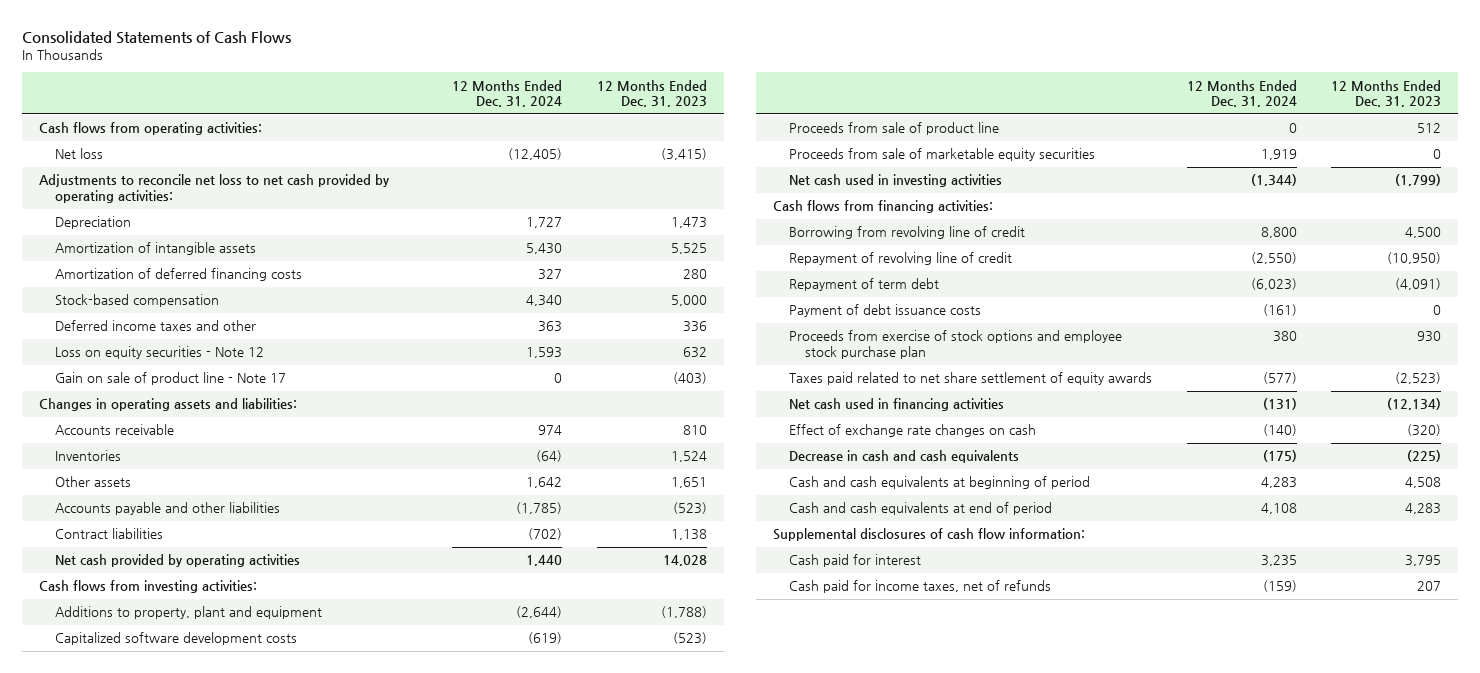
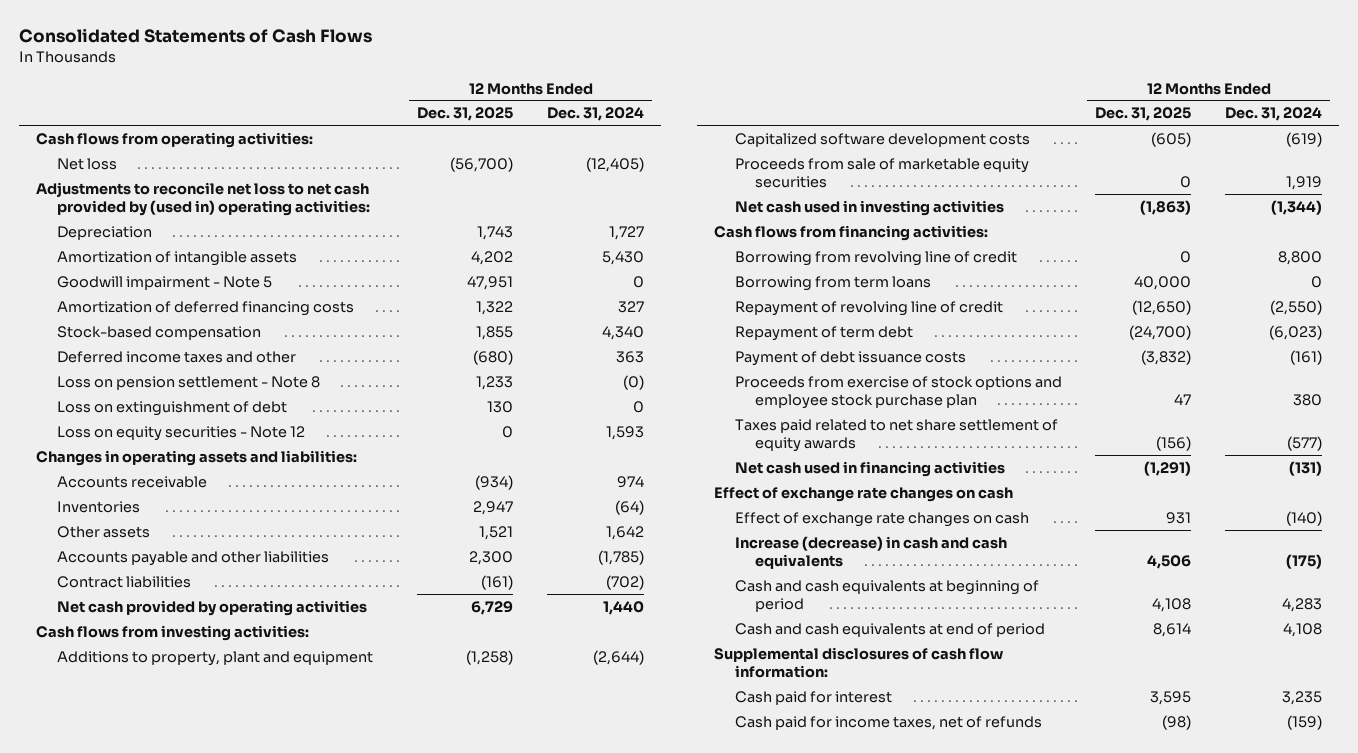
- | 12 Months Ended Dec. 31, 2024 | 12 Months Ended Dec. 31, 2023
+ | 12 Months Ended Dec. 31, 2025 | 12 Months Ended Dec. 31, 2024
- Adjustments to reconcile net loss to net cash provided by operating activities:
+ Adjustments to reconcile net loss to net cash provided by (used in) operating activities:
+ Goodwill impairment - Note 5 | 47,951 | 0
+ Loss on pension settlement - Note 8 | 1,233 | (0)
+ Loss on extinguishment of debt | 130 | 0
- Gain on sale of product line - Note 17 | 0 | (403)
- Proceeds from sale of product line | 0 | 512
+ Borrowing from term loans | 40,000 | 0
+ Effect of exchange rate changes on cash
- Decrease in cash and cash equivalents | (175) | (225)
+ Increase (decrease) in cash and cash equivalents | 4,506 | (175)

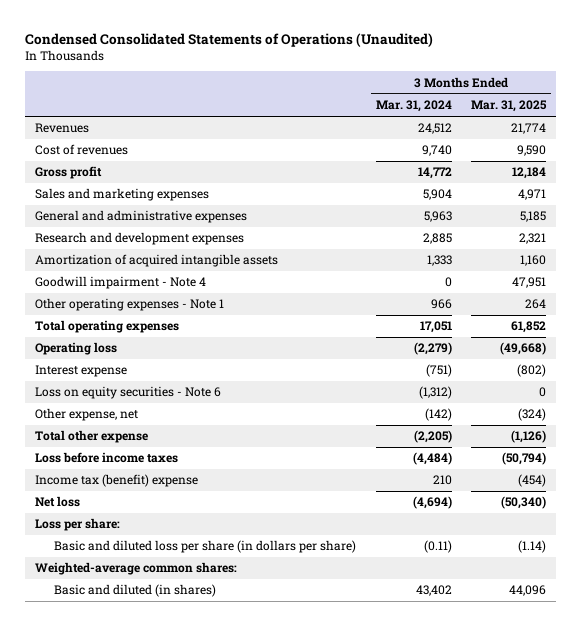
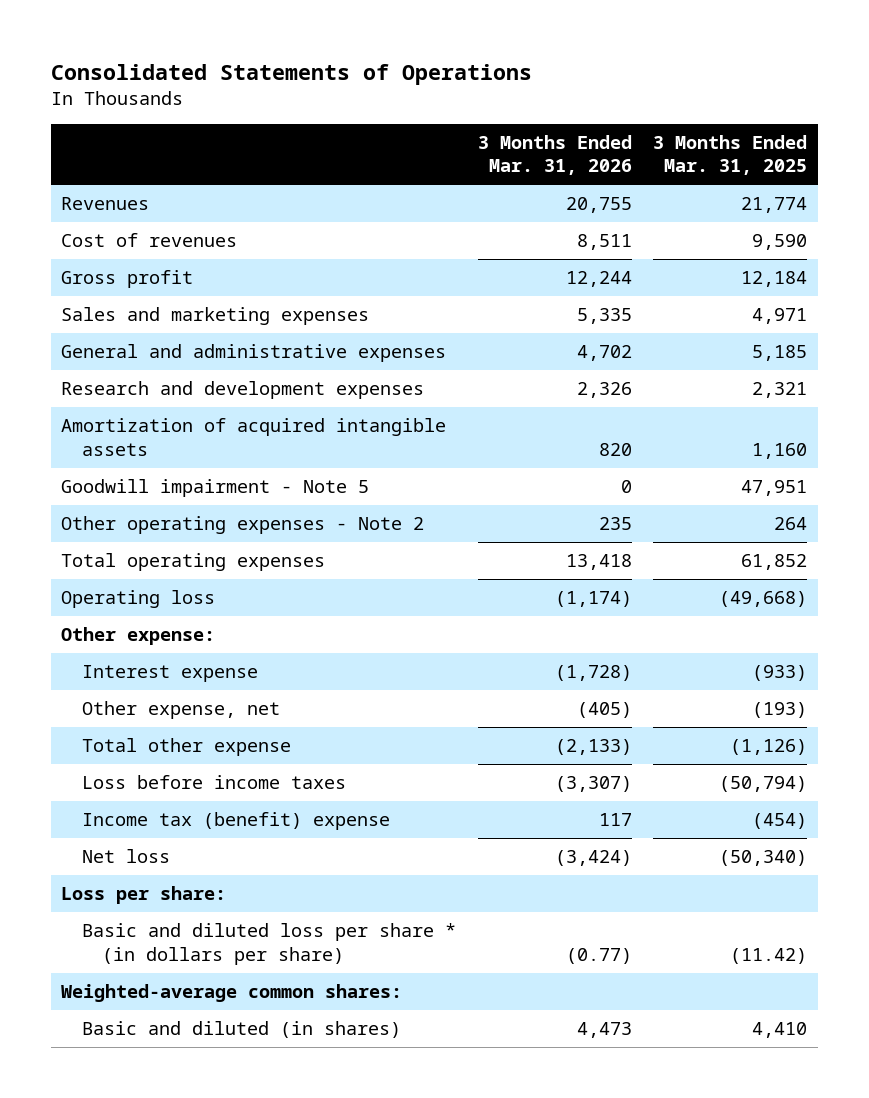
- Condensed Consolidated Statements of Operations (Unaudited)
+ Consolidated Statements of Operations
- | 3 Months Ended Mar. 31, 2024 | 3 Months Ended Mar. 31, 2025
+ | 3 Months Ended Mar. 31, 2026 | 3 Months Ended Mar. 31, 2025
- Goodwill impairment - Note 4 | 0 | 47,951
- Other operating expenses - Note 1 | 966 | 264
+ Goodwill impairment - Note 5 | 0 | 47,951
+ Other operating expenses - Note 2 | 235 | 264
- Interest expense | (751) | (802)
- Loss on equity securities - Note 6 | (1,312) | 0
- Other expense, net | (142) | (324)
+ Other expense:
+ Interest expense | (1,728) | (933)
+ Other expense, net | (405) | (193)
- Basic and diluted loss per share (in dollars per share) | (0.11) | (1.14)
+ Basic and diluted loss per share * (in dollars per share) | (0.77) | (11.42)
- Basic and diluted (in shares) | 43,402 | 44,096
+ Basic and diluted (in shares) | 4,473 | 4,410

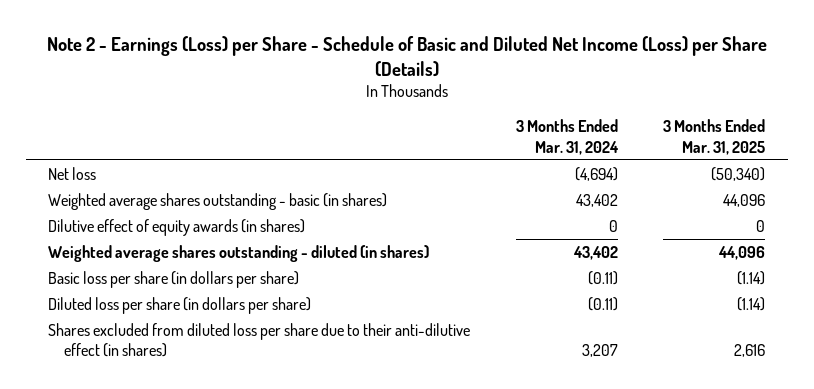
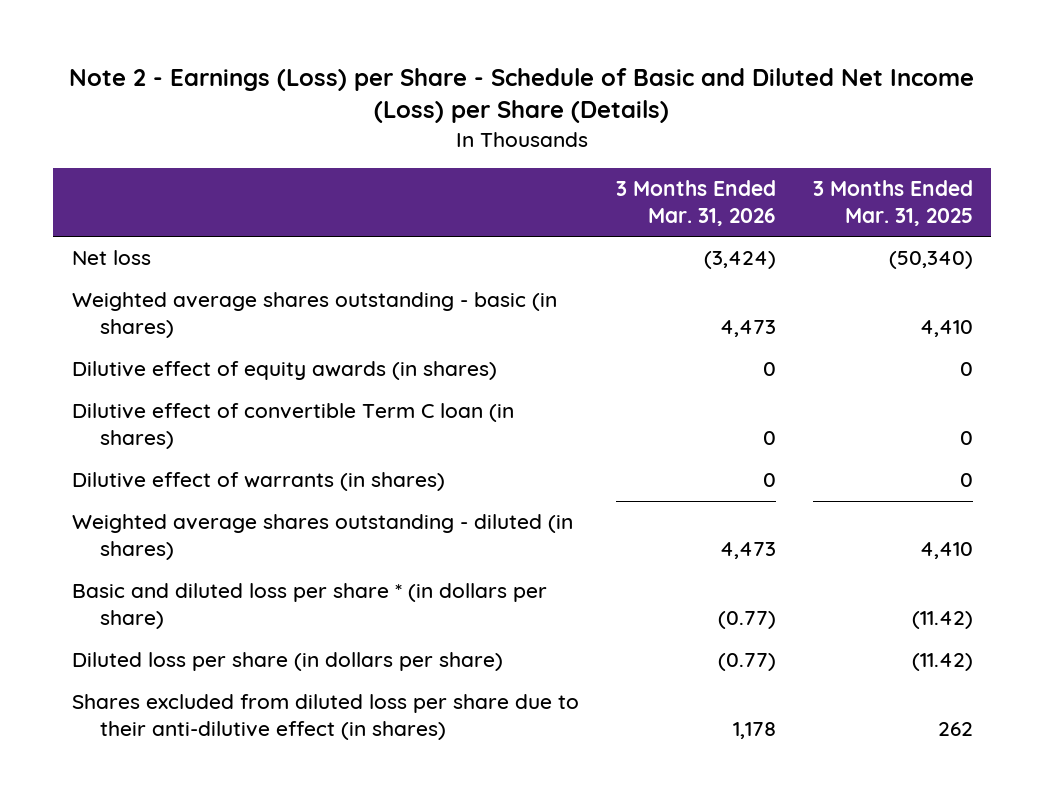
- | 3 Months Ended Mar. 31, 2024 | 3 Months Ended Mar. 31, 2025
+ | 3 Months Ended Mar. 31, 2026 | 3 Months Ended Mar. 31, 2025
- Weighted average shares outstanding - basic (in shares) | 43,402 | 44,096
+ Weighted average shares outstanding - basic (in shares) | 4,473 | 4,410
- Weighted average shares outstanding - diluted (in shares) | 43,402 | 44,096
- Basic loss per share (in dollars per share) | (0.11) | (1.14)
- Diluted loss per share (in dollars per share) | (0.11) | (1.14)
- Shares excluded from diluted loss per share due to their anti-dilutive effect (in shares) | 3,207 | 2,616
+ Dilutive effect of convertible Term C loan (in shares) | 0 | 0
+ Dilutive effect of warrants (in shares) | 0 | 0
+ Weighted average shares outstanding - diluted (in shares) | 4,473 | 4,410
+ Basic and diluted loss per share * (in dollars per share) | (0.77) | (11.42)
+ Diluted loss per share (in dollars per share) | (0.77) | (11.42)
+ Shares excluded from diluted loss per share due to their anti-dilutive effect (in shares) | 1,178 | 262

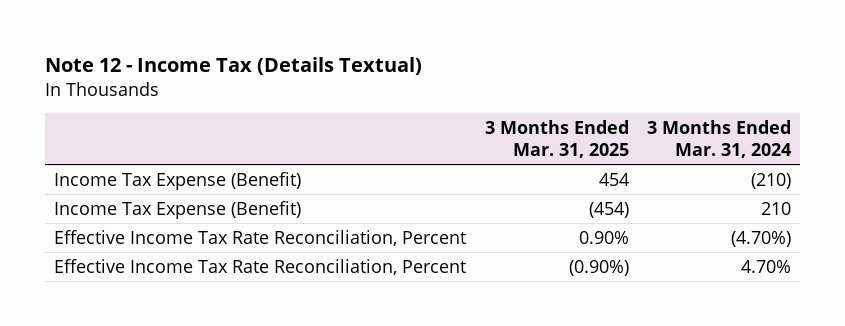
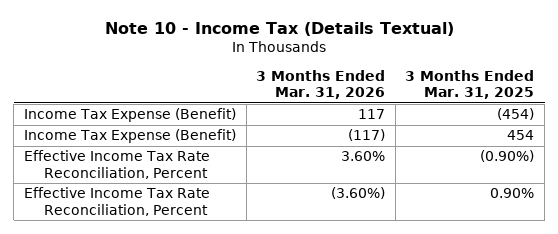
- Note 12 - Income Tax (Details Textual)
+ Note 10 - Income Tax (Details Textual)
- | 3 Months Ended Mar. 31, 2025 | 3 Months Ended Mar. 31, 2024
+ | 3 Months Ended Mar. 31, 2026 | 3 Months Ended Mar. 31, 2025
moved down: Income Tax Expense (Benefit) | (117) | 454
moved down: Effective Income Tax Rate Reconciliation, Percent | (3.60%) | 0.90%

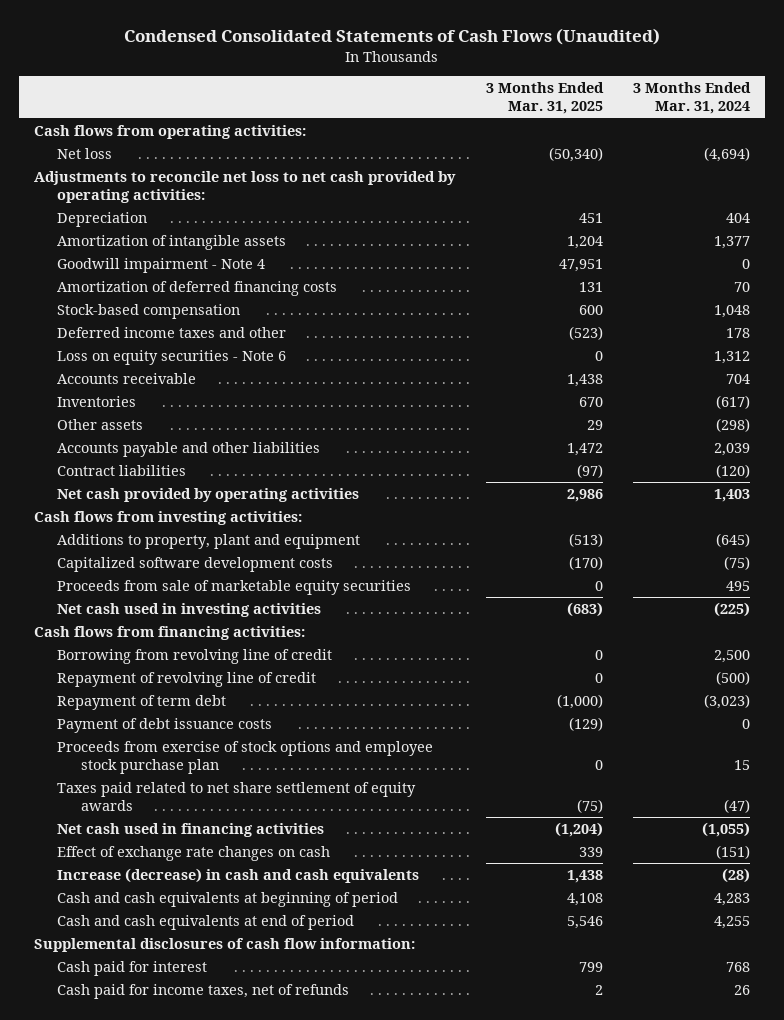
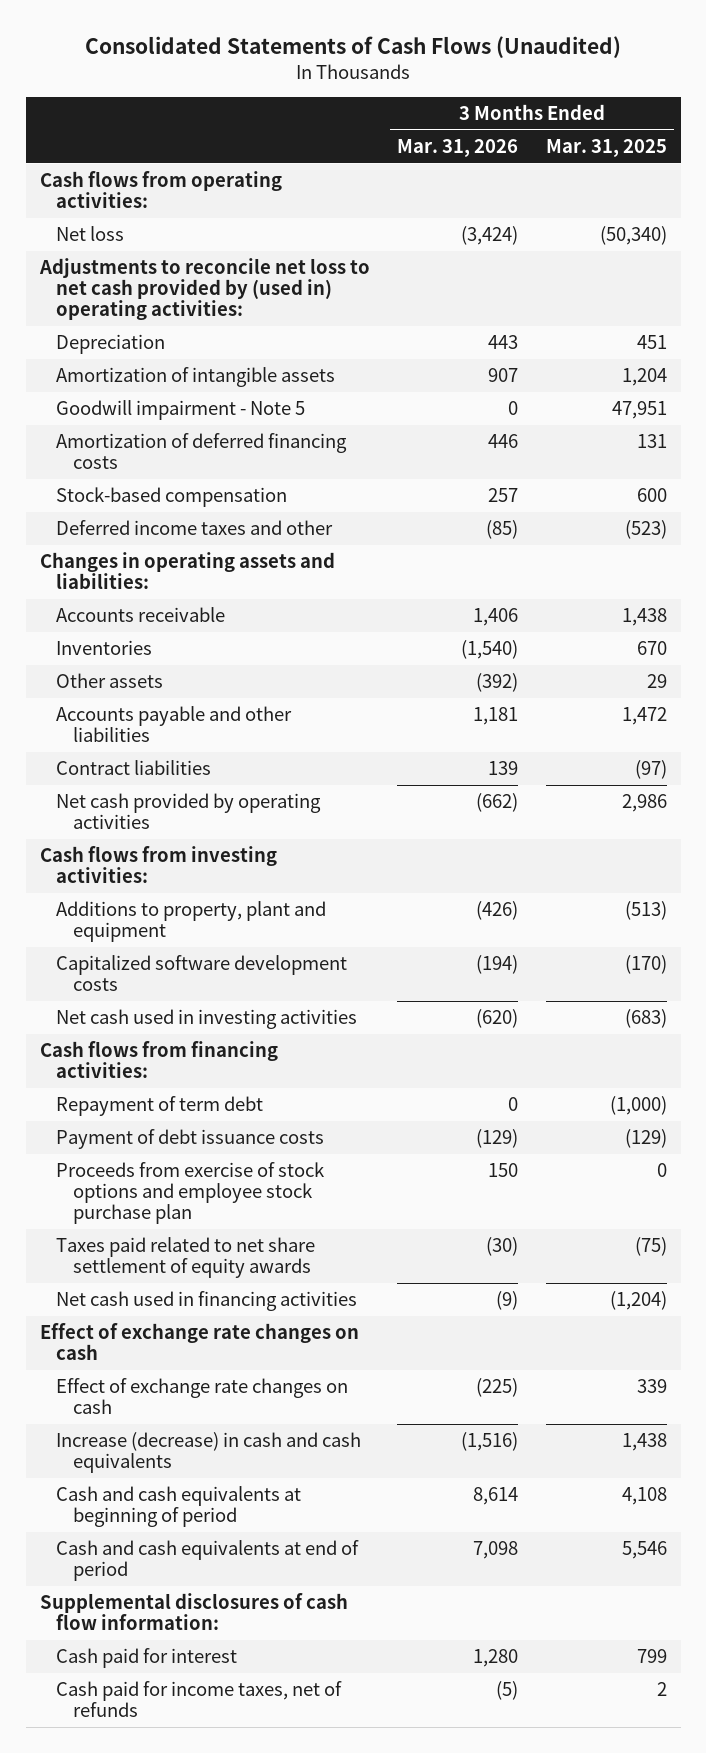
- Condensed Consolidated Statements of Cash Flows (Unaudited)
+ Consolidated Statements of Cash Flows (Unaudited)
- | 3 Months Ended Mar. 31, 2025 | 3 Months Ended Mar. 31, 2024
+ | 3 Months Ended Mar. 31, 2026 | 3 Months Ended Mar. 31, 2025
- Adjustments to reconcile net loss to net cash provided by operating activities:
+ Adjustments to reconcile net loss to net cash provided by (used in) operating activities:
- Goodwill impairment - Note 4 | 47,951 | 0
+ Goodwill impairment - Note 5 | 0 | 47,951
- Loss on equity securities - Note 6 | 0 | 1,312
+ Changes in operating assets and liabilities:
- Proceeds from sale of marketable equity securities | 0 | 495
- Borrowing from revolving line of credit | 0 | 2,500
- Repayment of revolving line of credit | 0 | (500)
+ Effect of exchange rate changes on cash

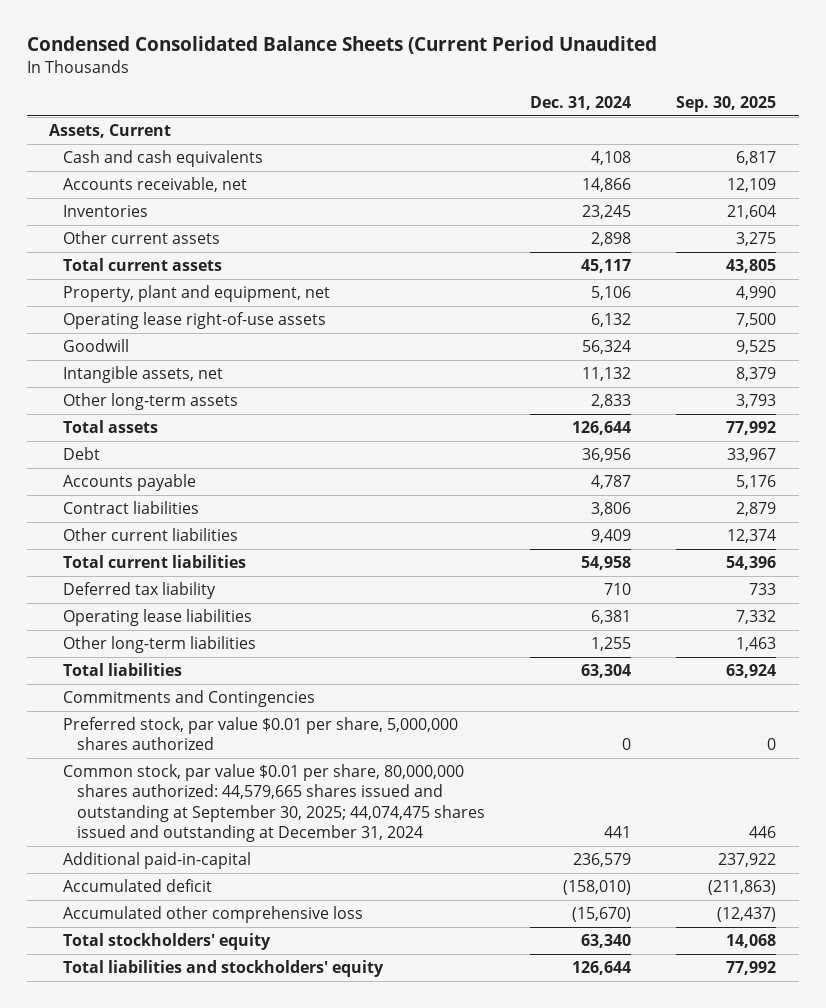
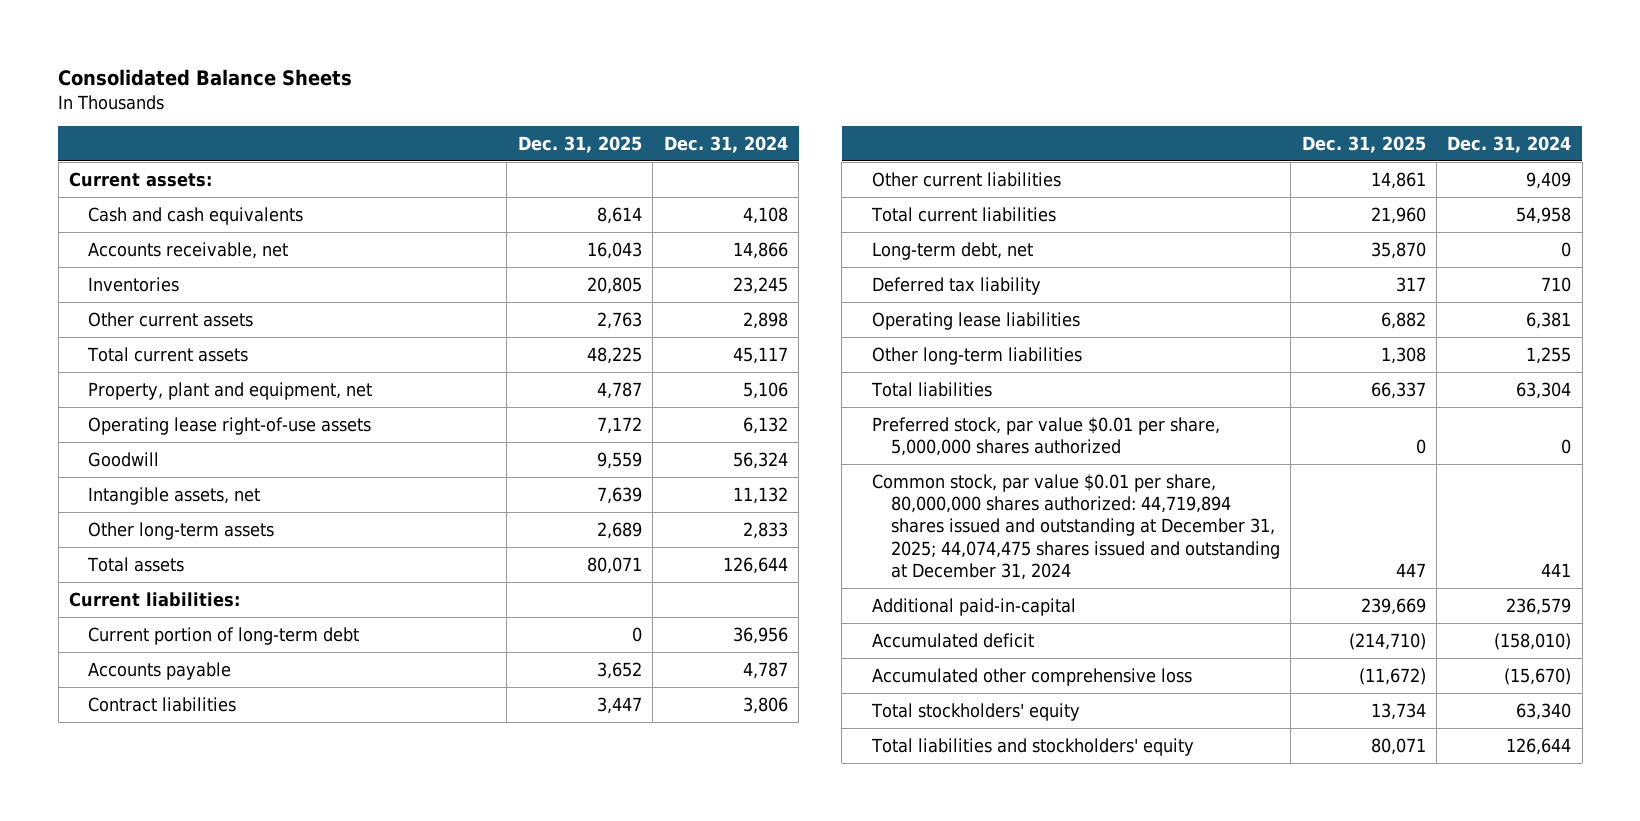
- Condensed Consolidated Balance Sheets (Current Period Unaudited
+ Consolidated Balance Sheets
- | Dec. 31, 2024 | Sep. 30, 2025
+ | Dec. 31, 2025 | Dec. 31, 2024
- Assets, Current
+ Current assets:
- Debt | 36,956 | 33,967
+ Current liabilities:
+ Current portion of long-term debt | 0 | 36,956
+ Long-term debt, net | 35,870 | 0
- Commitments and Contingencies
- Common stock, par value $0.01 per share, 80,000,000 shares authorized: 44,579,665 shares issued and outstanding at September 30, 2025; 44,074,475 shares issued and outstanding at December 31, 2024 | 441 | 446
+ Common stock, par value $0.01 per share, 80,000,000 shares authorized: 44,719,894 shares issued and outstanding at December 31, 2025; 44,074,475 shares issued and outstanding at December 31, 2024 | 447 | 441

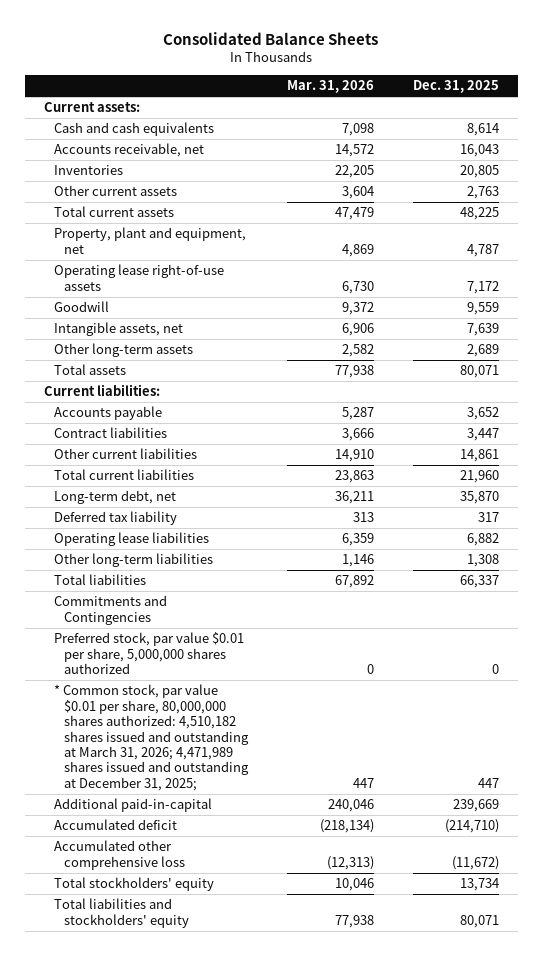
- | Dec. 31, 2025 | Dec. 31, 2024
+ | Mar. 31, 2026 | Dec. 31, 2025
- Current portion of long-term debt | 0 | 36,956
+ Commitments and Contingencies
- Common stock, par value $0.01 per share, 80,000,000 shares authorized: 44,719,894 shares issued and outstanding at December 31, 2025; 44,074,475 shares issued and outstanding at December 31, 2024 | 447 | 441
+ * Common stock, par value $0.01 per share, 80,000,000 shares authorized: 4,510,182 shares issued and outstanding at March 31, 2026; 4,471,989 shares issued and outstanding at December 31, 2025; | 447 | 447

